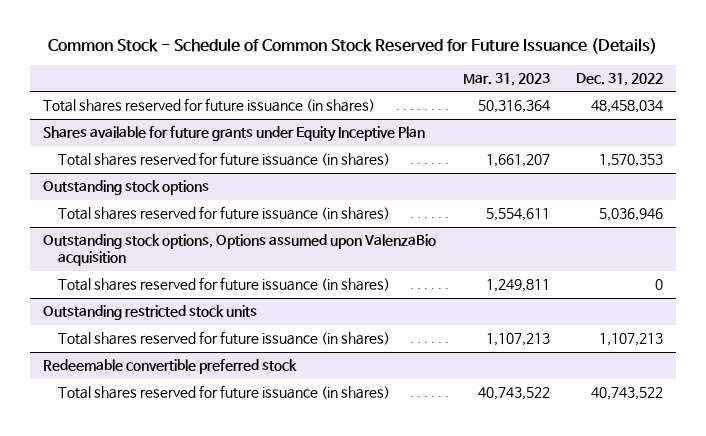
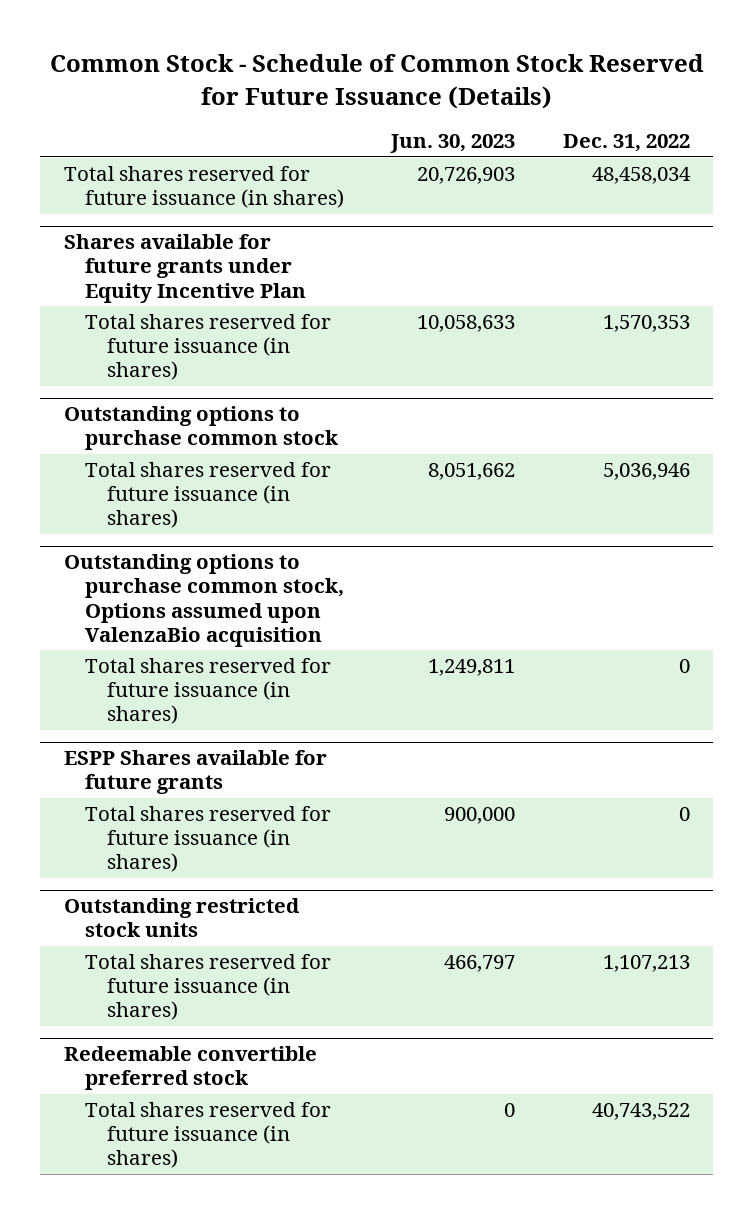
- | Mar. 31, 2023 | Dec. 31, 2022
+ | Jun. 30, 2023 | Dec. 31, 2022
- Shares available for future grants under Equity Inceptive Plan
+ Shares available for future grants under Equity Incentive Plan
- Outstanding stock options
+ Outstanding options to purchase common stock
- Outstanding stock options, Options assumed upon ValenzaBio acquisition
+ Outstanding options to purchase common stock, Options assumed upon ValenzaBio acquisition
+ ESPP Shares available for future grants
+ Total shares reserved for future issuance (in shares) | 900,000 | 0

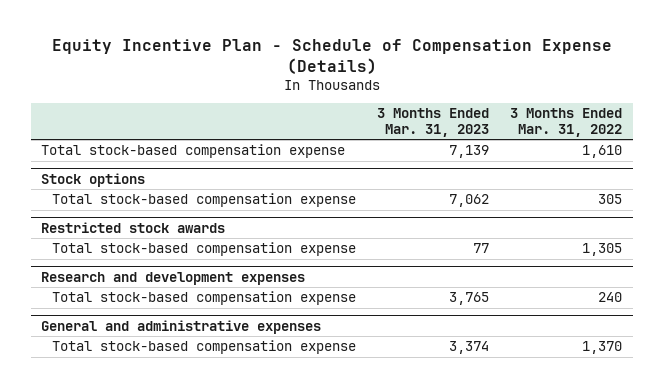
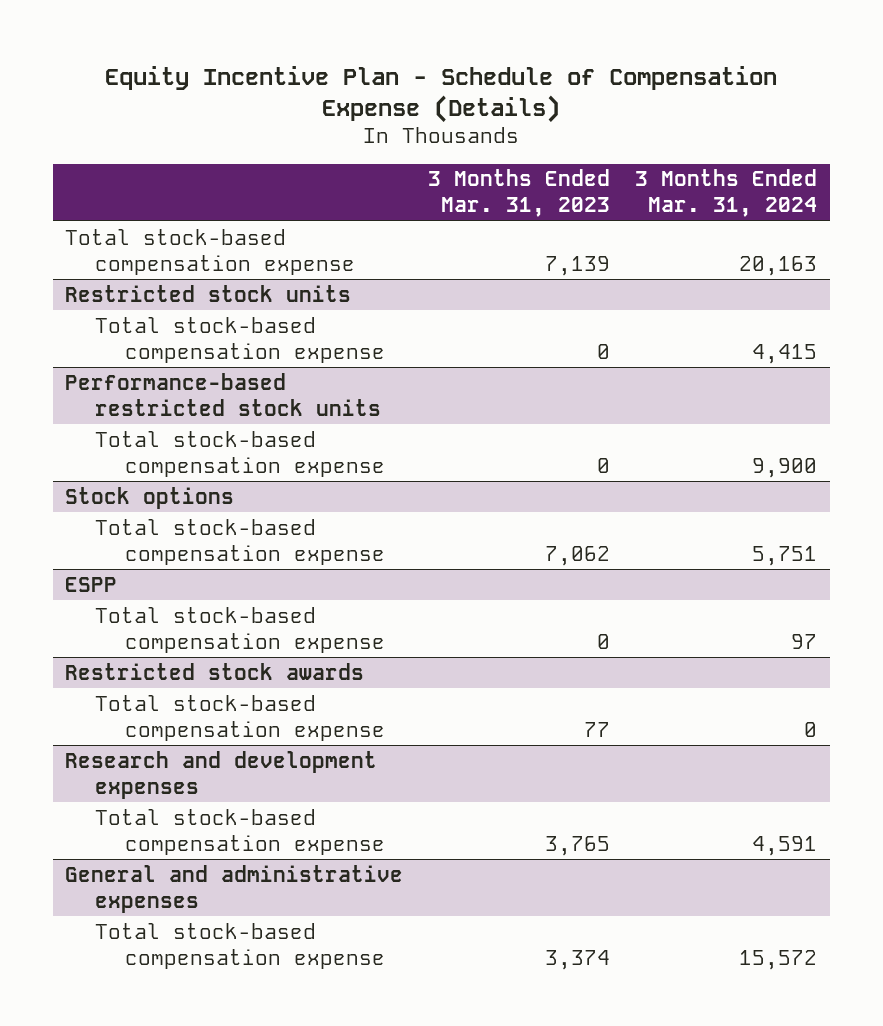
- | 3 Months Ended Mar. 31, 2023 | 3 Months Ended Mar. 31, 2022
+ | 3 Months Ended Mar. 31, 2023 | 3 Months Ended Mar. 31, 2024
+ Restricted stock units
+ Total stock-based compensation expense | 0 | 4,415
+ Performance-based restricted stock units
+ Total stock-based compensation expense | 0 | 9,900
+ ESPP
+ Total stock-based compensation expense | 0 | 97

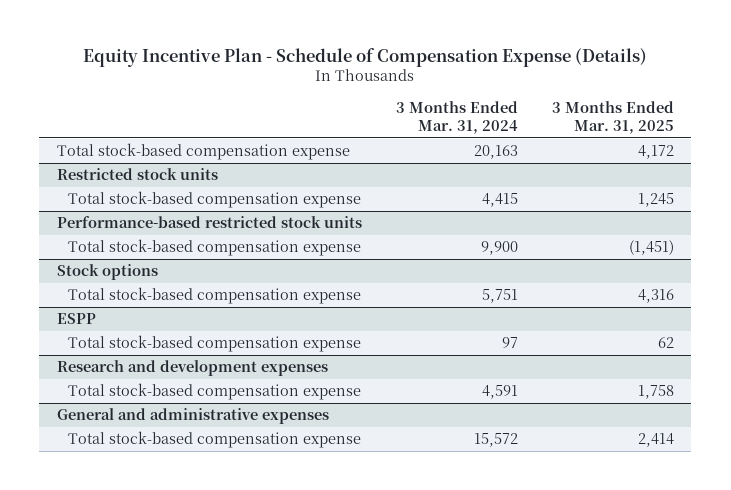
- | 3 Months Ended Mar. 31, 2023 | 3 Months Ended Mar. 31, 2024
+ | 3 Months Ended Mar. 31, 2024 | 3 Months Ended Mar. 31, 2025
- Restricted stock awards
- Total stock-based compensation expense | 77 | 0

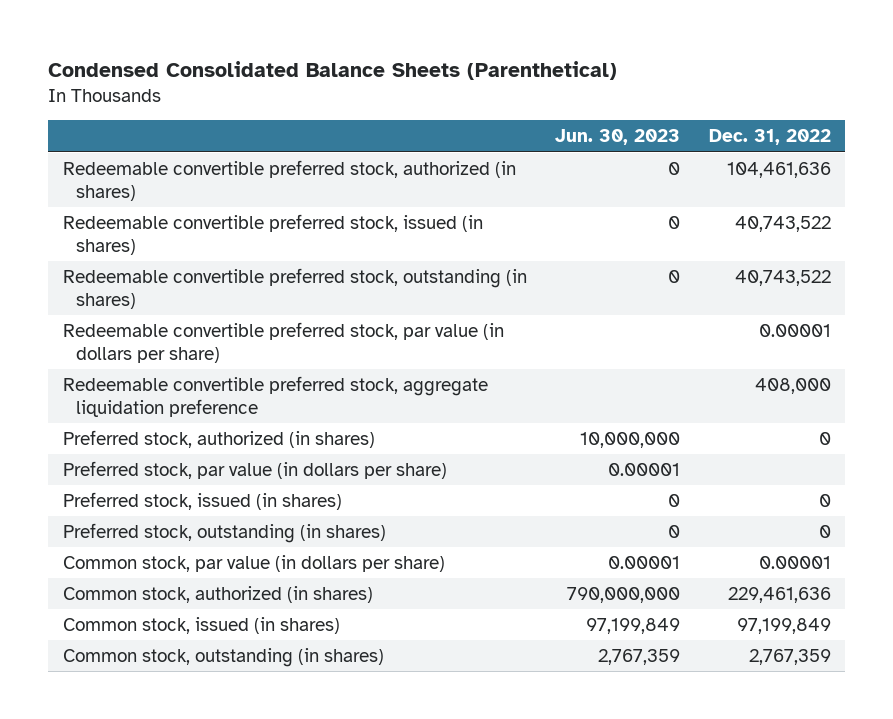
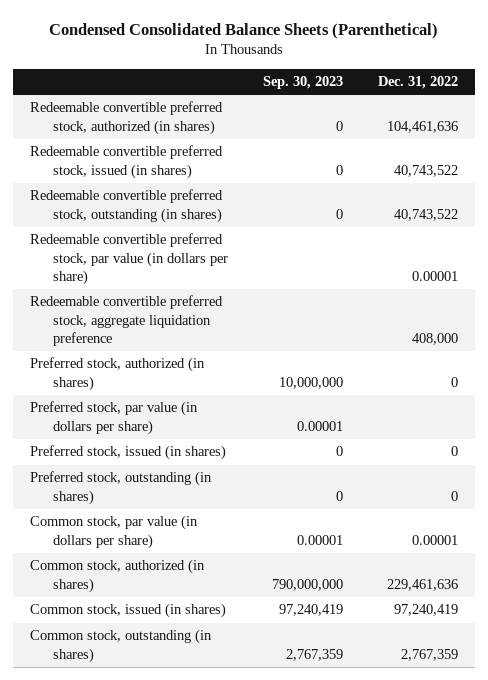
- | Jun. 30, 2023 | Dec. 31, 2022
+ | Sep. 30, 2023 | Dec. 31, 2022
- Common stock, issued (in shares) | 97,199,849 | 97,199,849
+ Common stock, issued (in shares) | 97,240,419 | 97,240,419

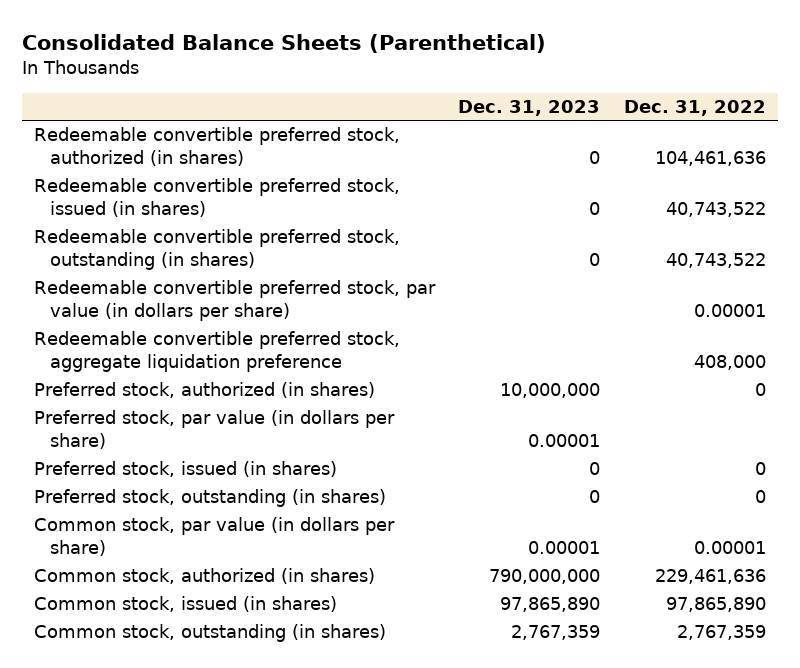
- Condensed Consolidated Balance Sheets (Parenthetical)
+ Consolidated Balance Sheets (Parenthetical)
- | Sep. 30, 2023 | Dec. 31, 2022
+ | Dec. 31, 2023 | Dec. 31, 2022
- Common stock, issued (in shares) | 97,240,419 | 97,240,419
+ Common stock, issued (in shares) | 97,865,890 | 97,865,890

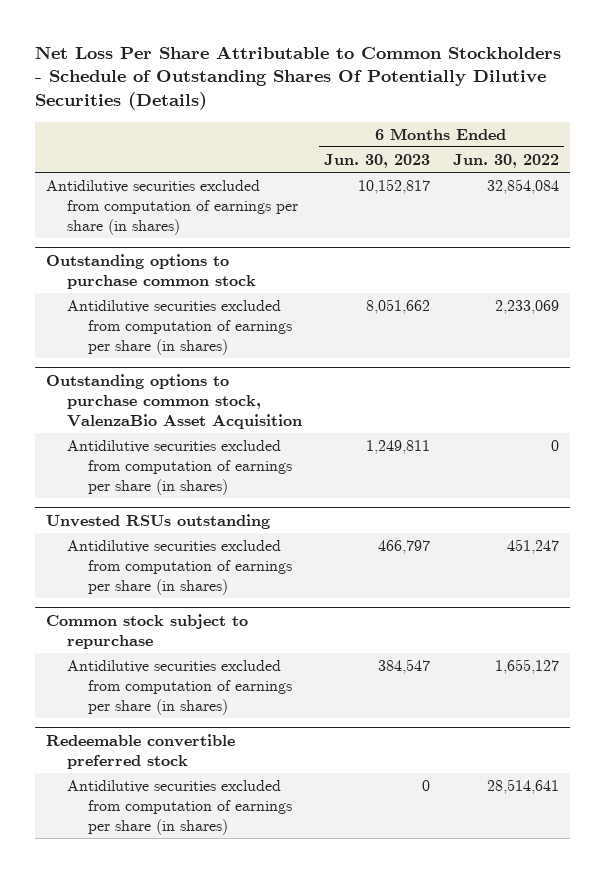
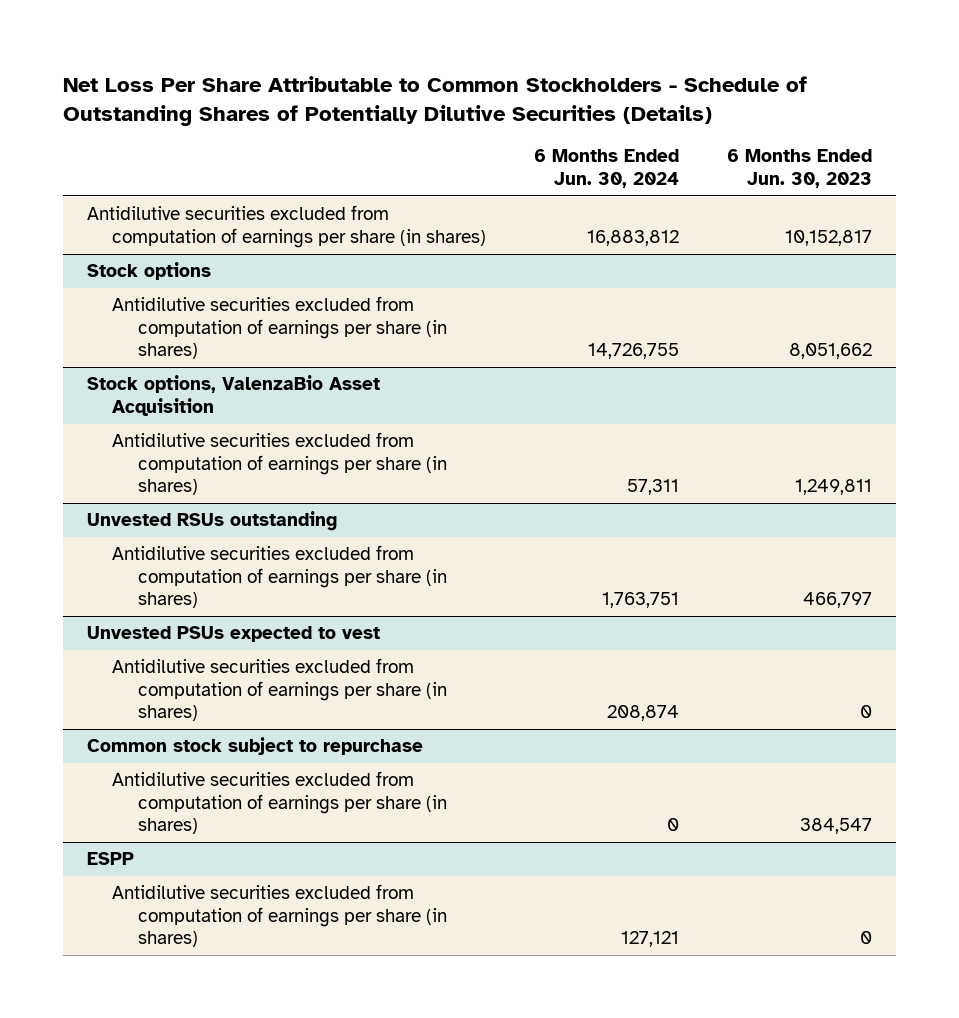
- Net Loss Per Share Attributable to Common Stockholders - Schedule of Outstanding Shares Of Potentially Dilutive Securities (Details)
+ Net Loss Per Share Attributable to Common Stockholders - Schedule of Outstanding Shares of Potentially Dilutive Securities (Details)
- | 6 Months Ended Jun. 30, 2023 | 6 Months Ended Jun. 30, 2022
+ | 6 Months Ended Jun. 30, 2024 | 6 Months Ended Jun. 30, 2023
- Outstanding options to purchase common stock
+ Stock options
- Outstanding options to purchase common stock, ValenzaBio Asset Acquisition
+ Stock options, ValenzaBio Asset Acquisition
+ Unvested PSUs expected to vest
+ Antidilutive securities excluded from computation of earnings per share (in shares) | 208,874 | 0
- Redeemable convertible preferred stock
+ ESPP

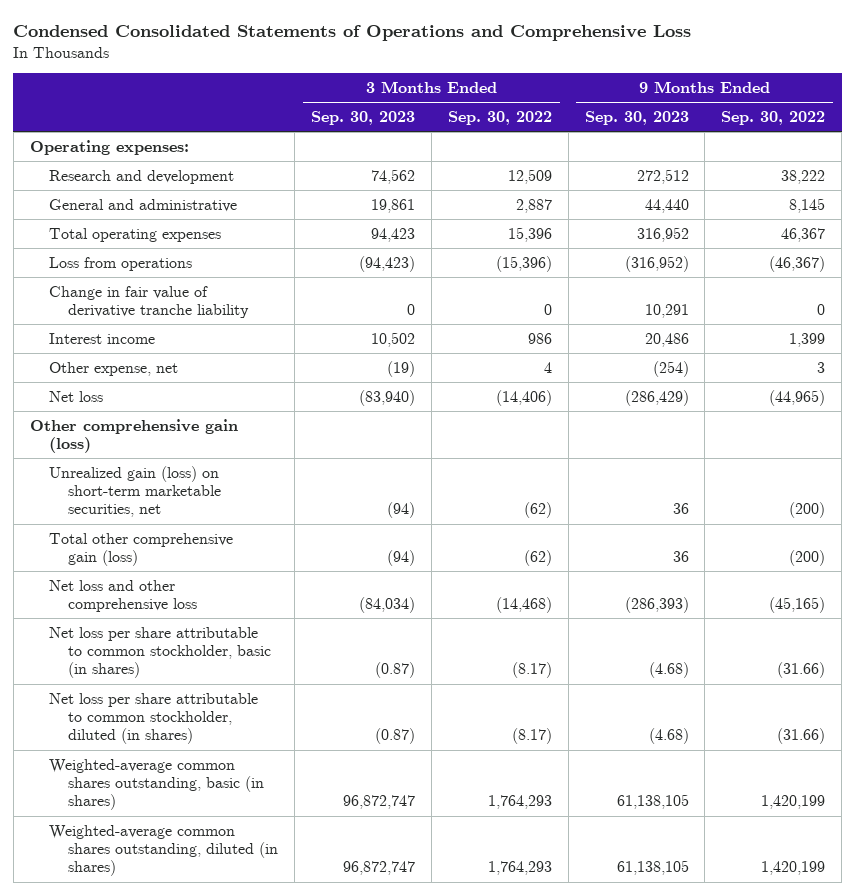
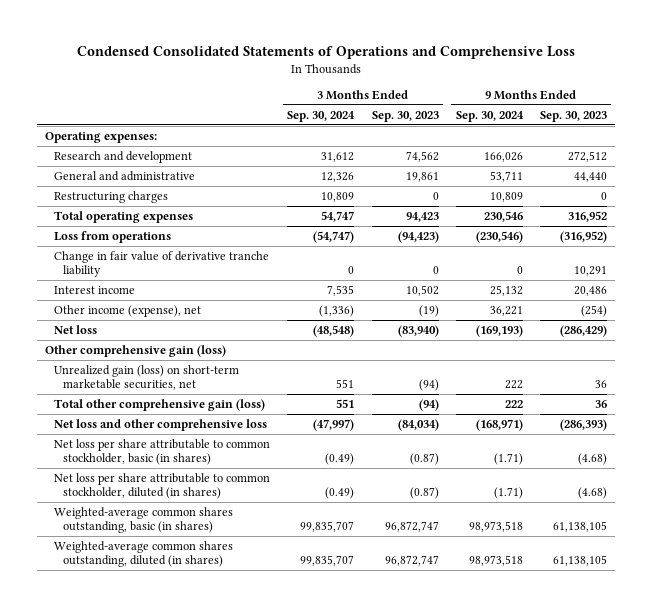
- | 3 Months Ended Sep. 30, 2023 | 3 Months Ended Sep. 30, 2022 | 9 Months Ended Sep. 30, 2023 | 9 Months Ended Sep. 30, 2022
+ | 3 Months Ended Sep. 30, 2024 | 3 Months Ended Sep. 30, 2023 | 9 Months Ended Sep. 30, 2024 | 9 Months Ended Sep. 30, 2023
+ Restructuring charges | 10,809 | 0 | 10,809 | 0
- Other expense, net | (19) | 4 | (254) | 3
+ Other income (expense), net | (1,336) | (19) | 36,221 | (254)

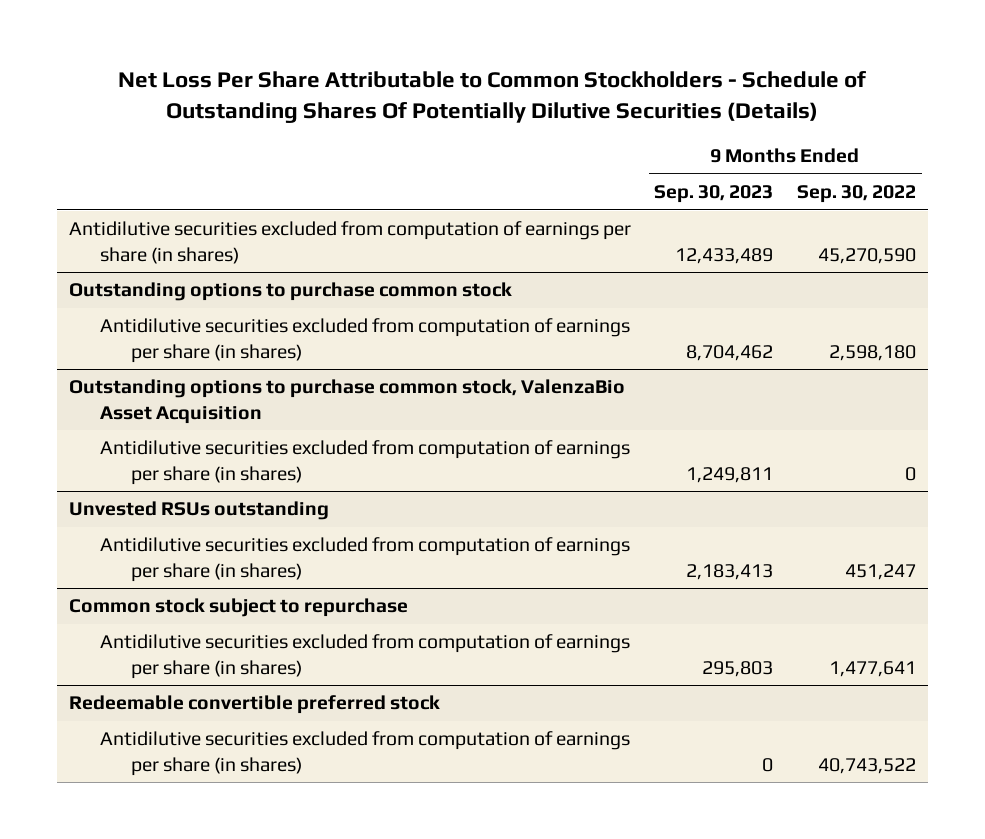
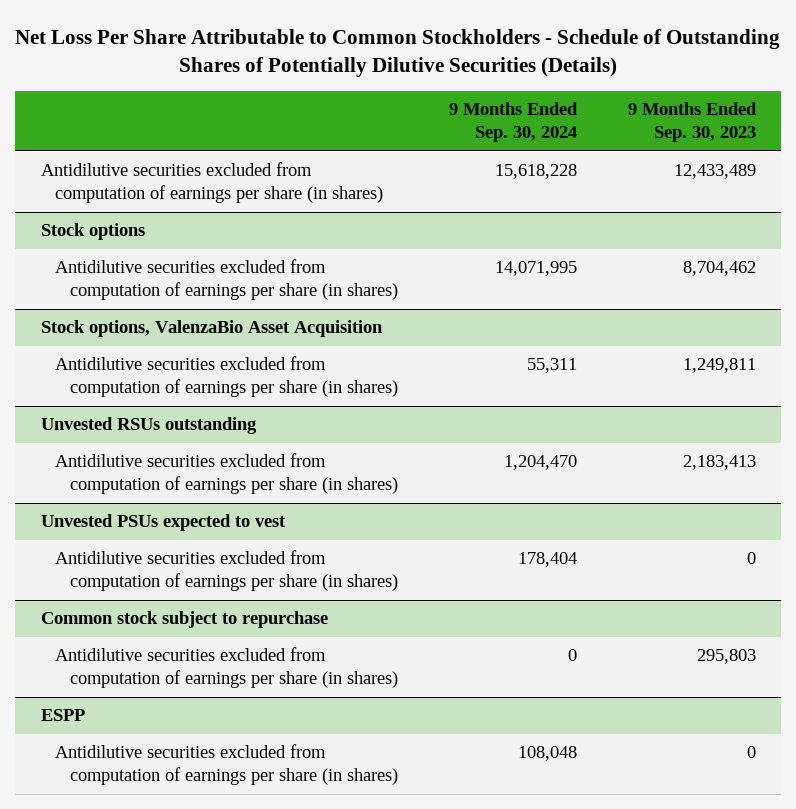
- Net Loss Per Share Attributable to Common Stockholders - Schedule of Outstanding Shares Of Potentially Dilutive Securities (Details)
+ Net Loss Per Share Attributable to Common Stockholders - Schedule of Outstanding Shares of Potentially Dilutive Securities (Details)
- | 9 Months Ended Sep. 30, 2023 | 9 Months Ended Sep. 30, 2022
+ | 9 Months Ended Sep. 30, 2024 | 9 Months Ended Sep. 30, 2023
- Outstanding options to purchase common stock
+ Stock options
- Outstanding options to purchase common stock, ValenzaBio Asset Acquisition
+ Stock options, ValenzaBio Asset Acquisition
+ Unvested PSUs expected to vest
+ Antidilutive securities excluded from computation of earnings per share (in shares) | 178,404 | 0
- Redeemable convertible preferred stock
+ ESPP

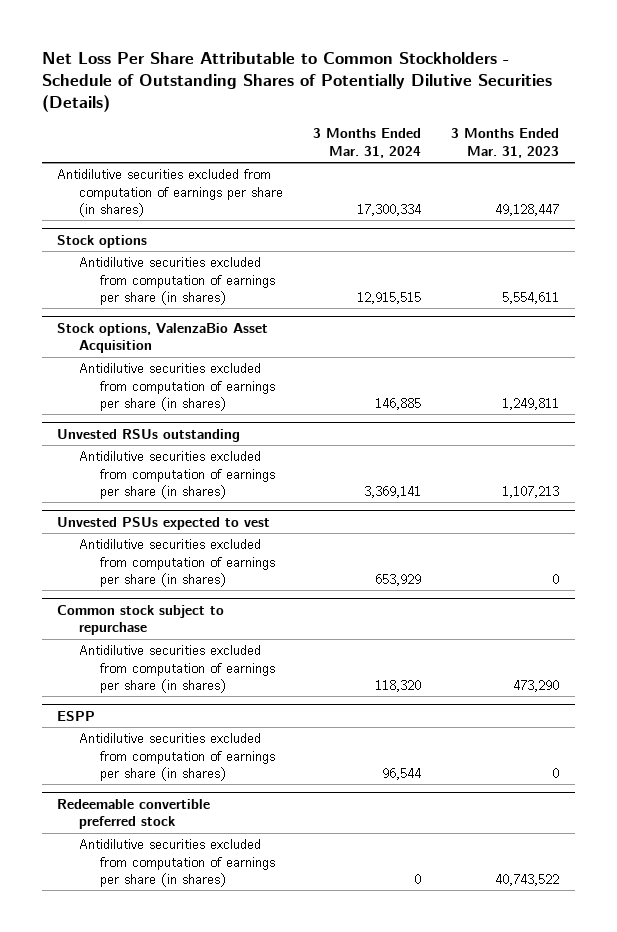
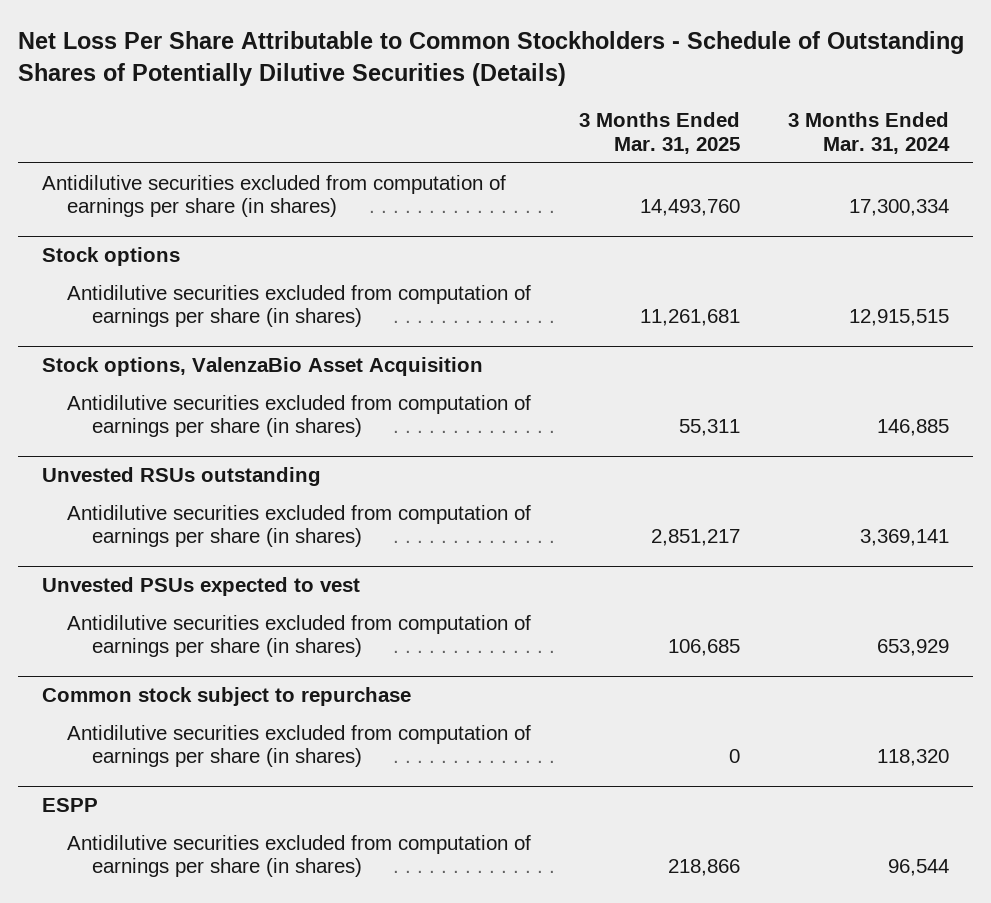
- | 3 Months Ended Mar. 31, 2024 | 3 Months Ended Mar. 31, 2023
+ | 3 Months Ended Mar. 31, 2025 | 3 Months Ended Mar. 31, 2024
- Redeemable convertible preferred stock
- Antidilutive securities excluded from computation of earnings per share (in shares) | 0 | 40,743,522

